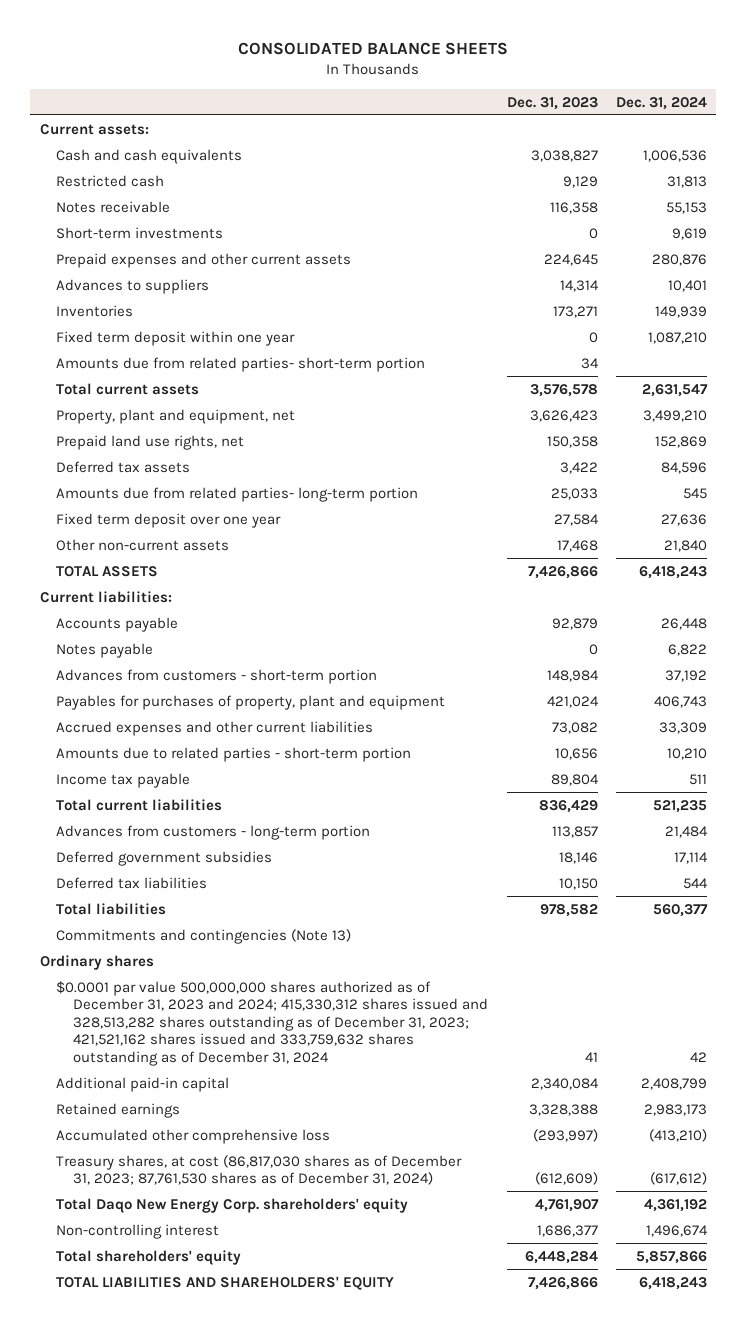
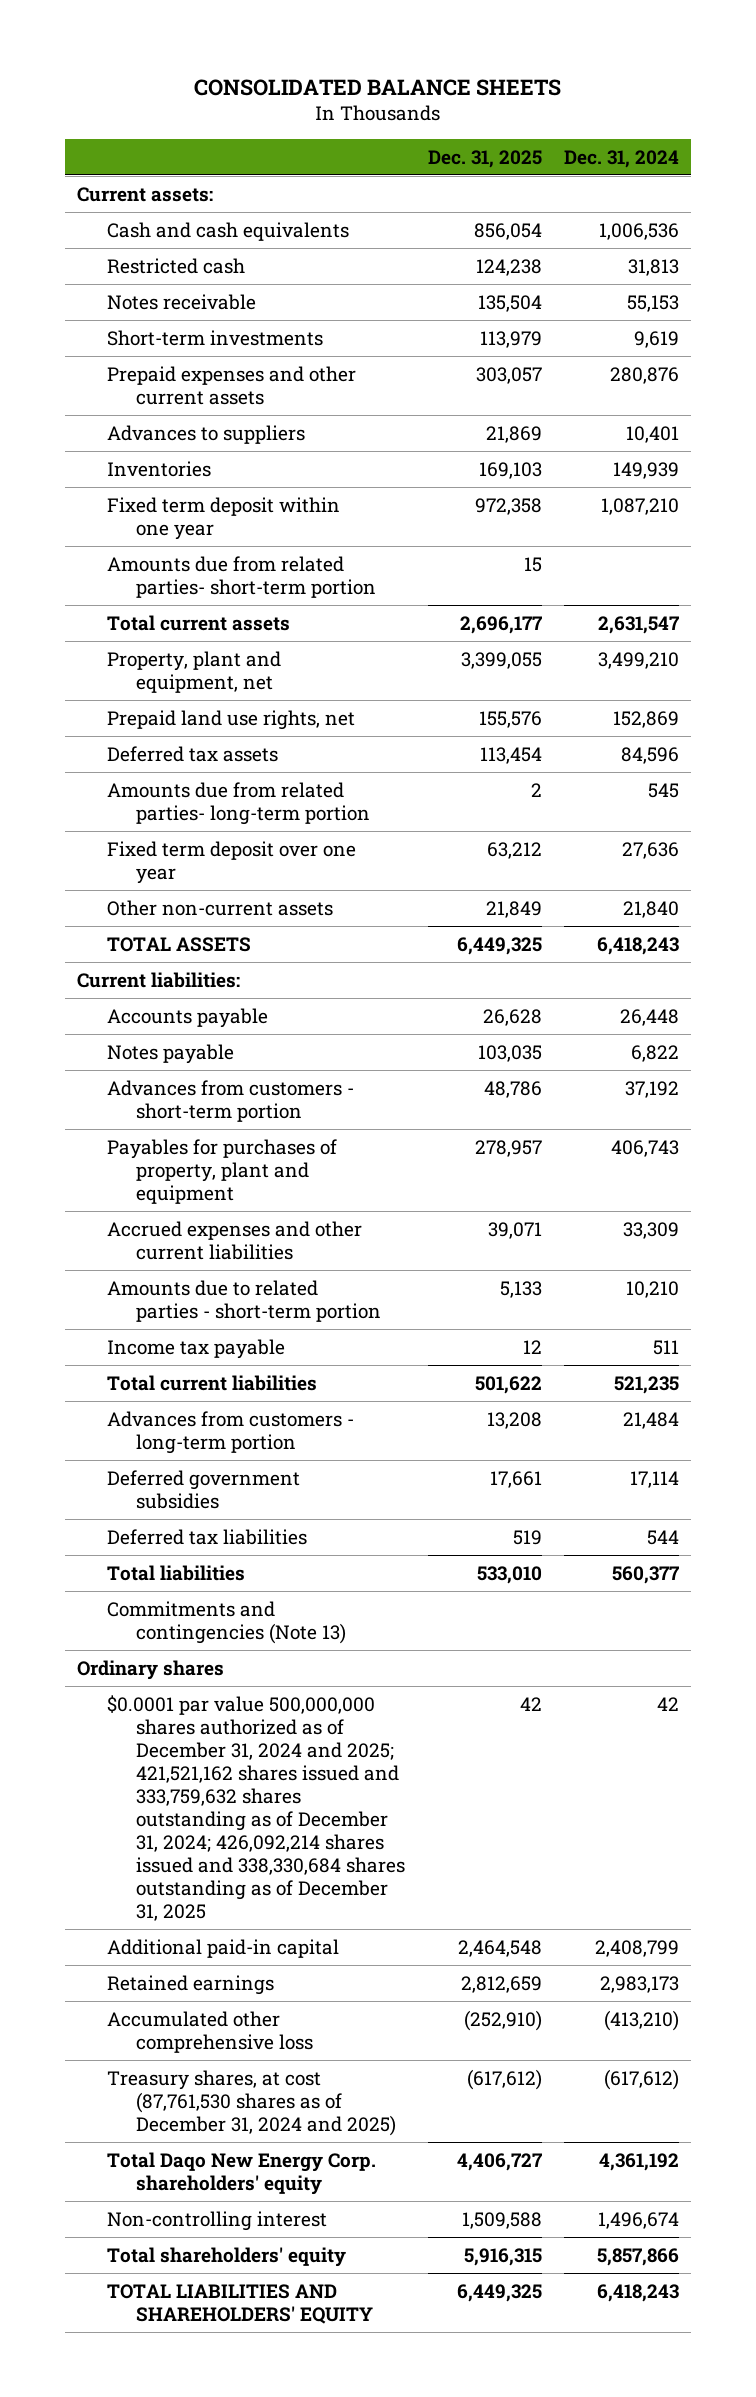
- | Dec. 31, 2023 | Dec. 31, 2024
+ | Dec. 31, 2025 | Dec. 31, 2024
- $0.0001 par value 500,000,000 shares authorized as of December 31, 2023 and 2024; 415,330,312 shares issued and 328,513,282 shares outstanding as of December 31, 2023; 421,521,162 shares issued and 333,759,632 shares outstanding as of December 31, 2024 | 41 | 42
+ $0.0001 par value 500,000,000 shares authorized as of December 31, 2024 and 2025; 421,521,162 shares issued and 333,759,632 shares outstanding as of December 31, 2024; 426,092,214 shares issued and 338,330,684 shares outstanding as of December 31, 2025 | 42 | 42
- Treasury shares, at cost (86,817,030 shares as of December 31, 2023; 87,761,530 shares as of December 31, 2024) | (612,609) | (617,612)
+ Treasury shares, at cost (87,761,530 shares as of December 31, 2024 and 2025) | (617,612) | (617,612)

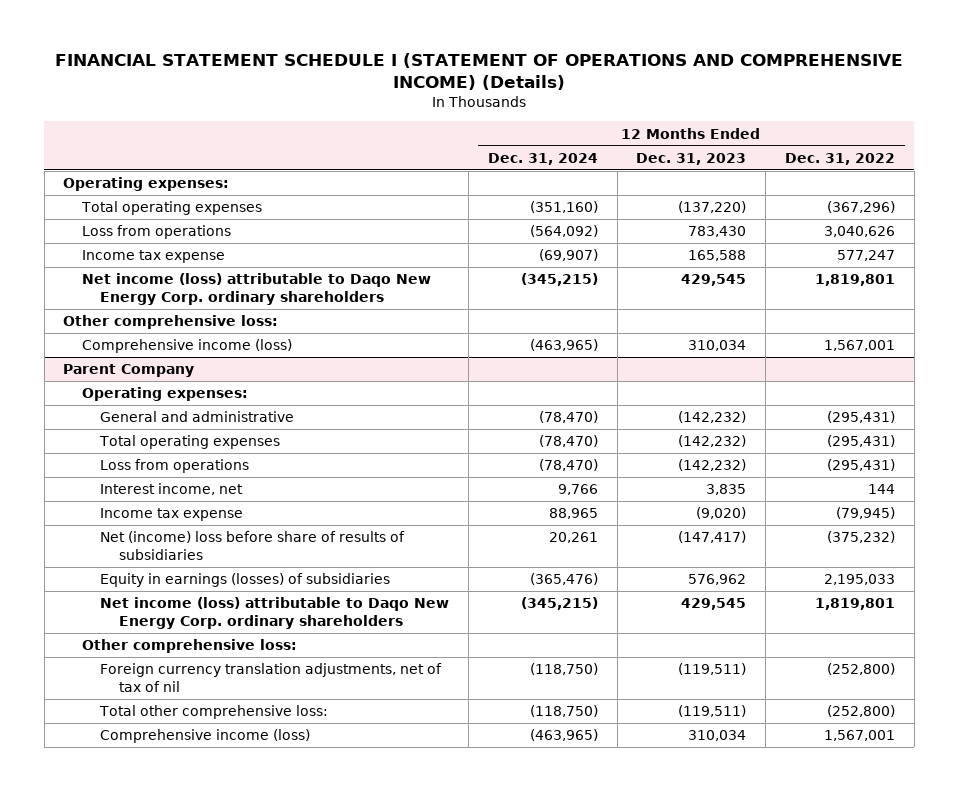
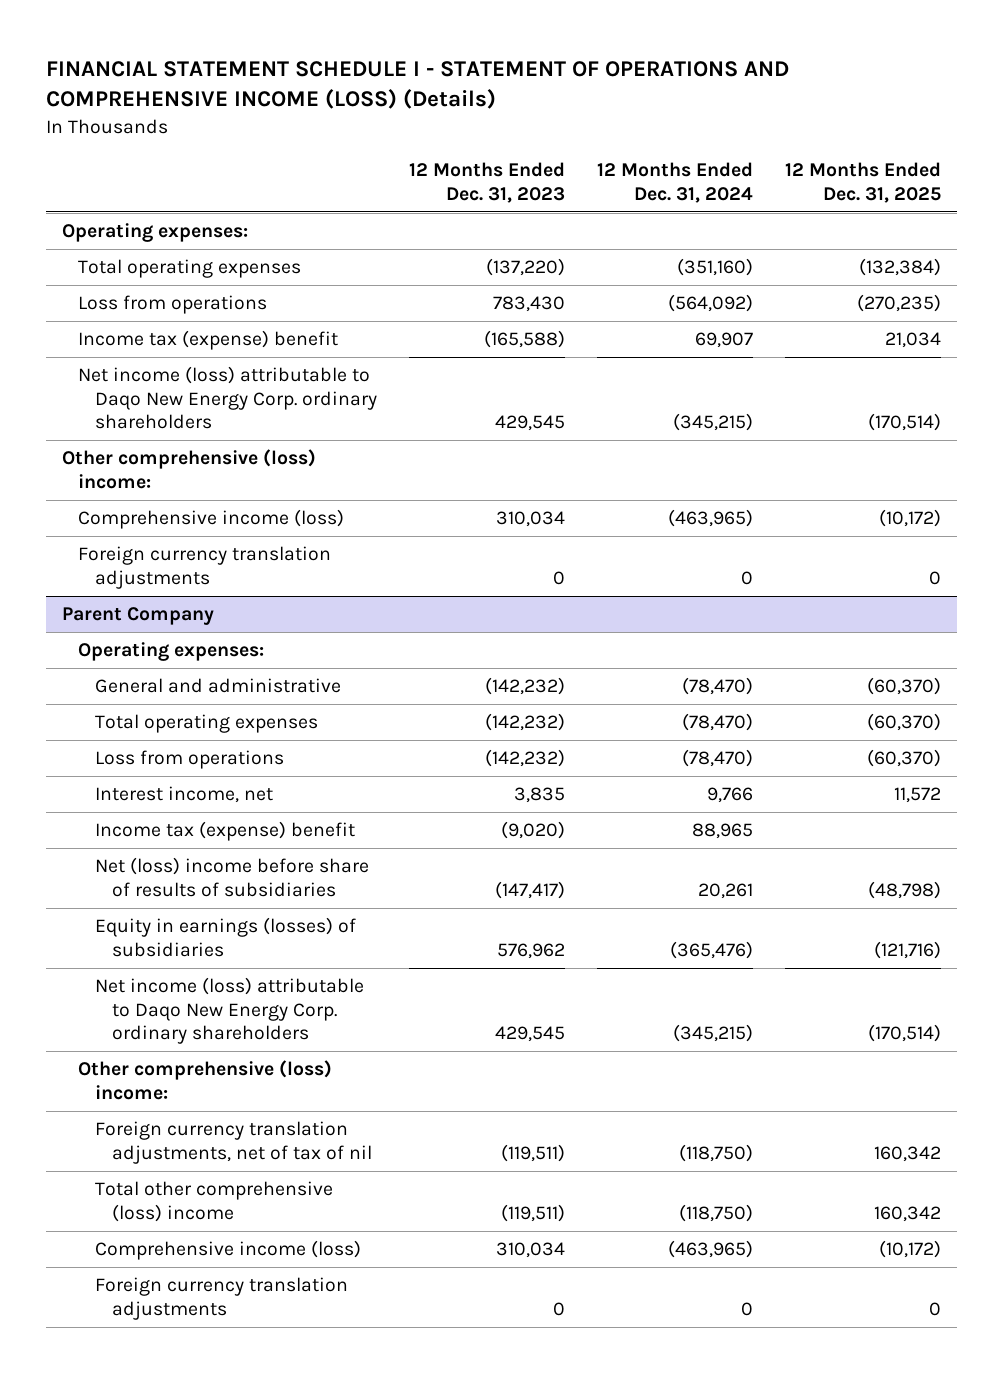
- FINANCIAL STATEMENT SCHEDULE I (STATEMENT OF OPERATIONS AND COMPREHENSIVE INCOME) (Details)
+ FINANCIAL STATEMENT SCHEDULE I - STATEMENT OF OPERATIONS AND COMPREHENSIVE INCOME (LOSS) (Details)
- | 12 Months Ended Dec. 31, 2024 | 12 Months Ended Dec. 31, 2023 | 12 Months Ended Dec. 31, 2022
+ | 12 Months Ended Dec. 31, 2023 | 12 Months Ended Dec. 31, 2024 | 12 Months Ended Dec. 31, 2025
- Income tax expense | (69,907) | 165,588 | 577,247
+ Income tax (expense) benefit | (165,588) | 69,907 | 21,034
- Other comprehensive loss:
+ Other comprehensive (loss) income:
+ Foreign currency translation adjustments | 0 | 0 | 0
@ Parent Company
- Income tax expense | 88,965 | (9,020) | (79,945)
- Net (income) loss before share of results of subsidiaries | 20,261 | (147,417) | (375,232)
+ Income tax (expense) benefit | (9,020) | 88,965 |
+ Net (loss) income before share of results of subsidiaries | (147,417) | 20,261 | (48,798)
- Other comprehensive loss:
+ Other comprehensive (loss) income:
- Total other comprehensive loss: | (118,750) | (119,511) | (252,800)
+ Total other comprehensive (loss) income | (119,511) | (118,750) | 160,342
+ Foreign currency translation adjustments | 0 | 0 | 0

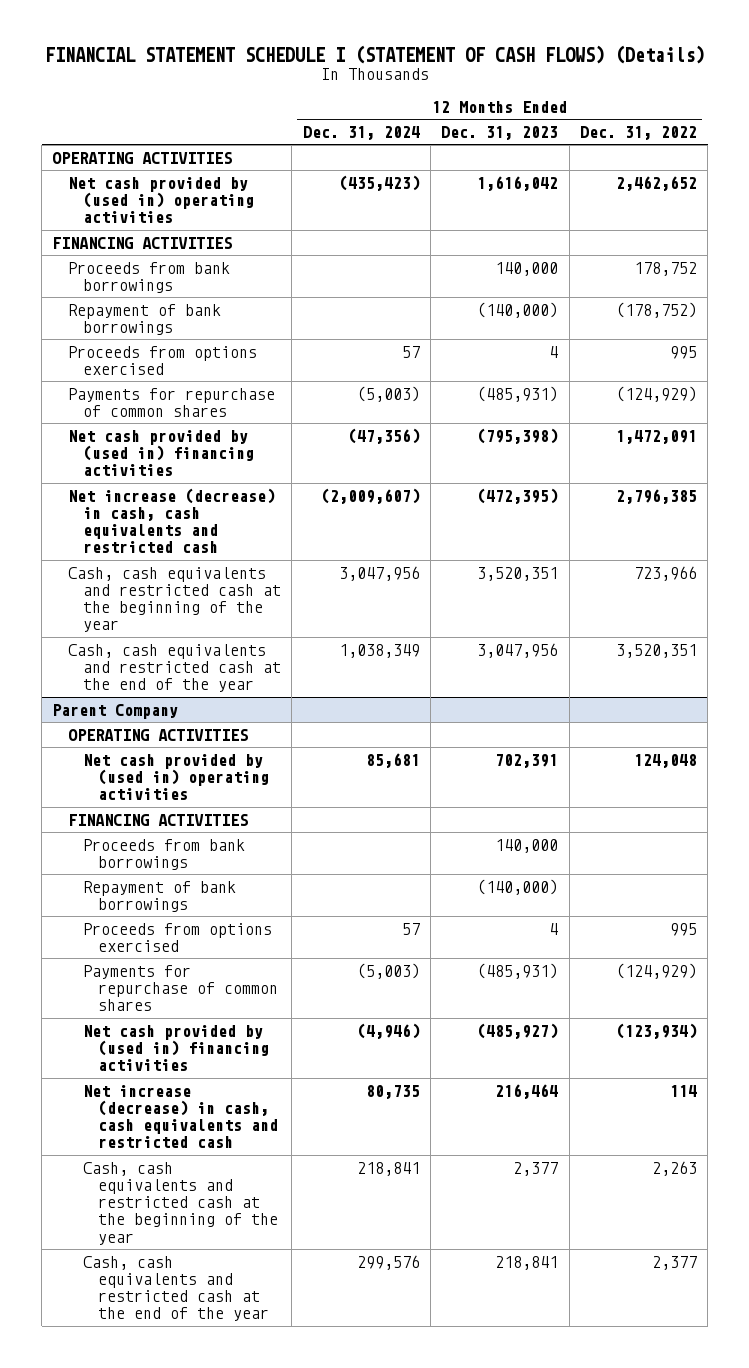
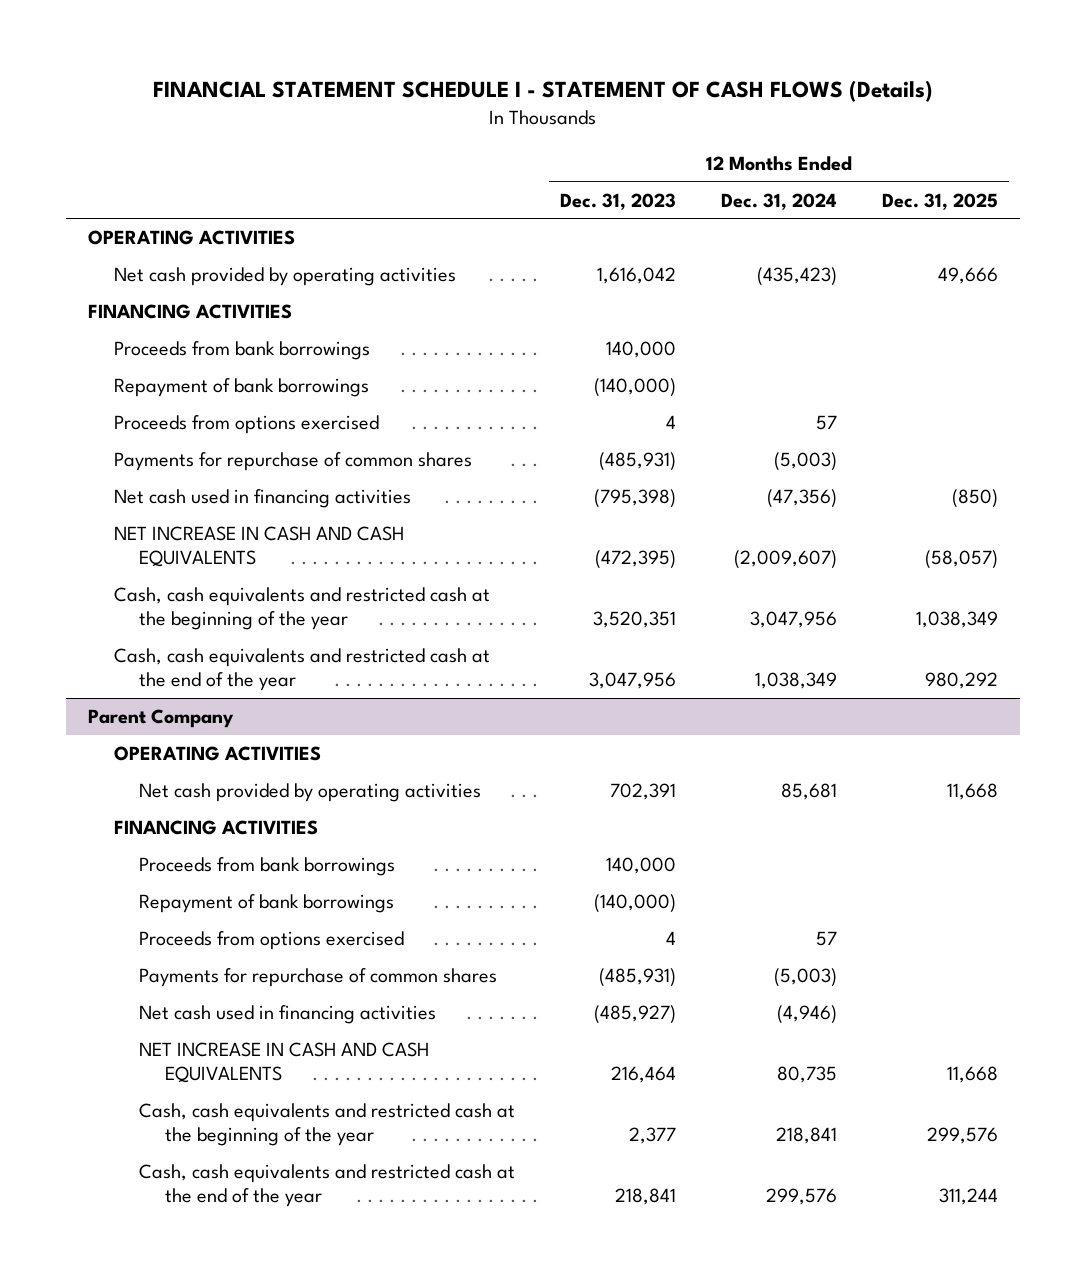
- FINANCIAL STATEMENT SCHEDULE I (STATEMENT OF CASH FLOWS) (Details)
+ FINANCIAL STATEMENT SCHEDULE I - STATEMENT OF CASH FLOWS (Details)
- | 12 Months Ended Dec. 31, 2024 | 12 Months Ended Dec. 31, 2023 | 12 Months Ended Dec. 31, 2022
+ | 12 Months Ended Dec. 31, 2023 | 12 Months Ended Dec. 31, 2024 | 12 Months Ended Dec. 31, 2025
- Net cash provided by (used in) operating activities | (435,423) | 1,616,042 | 2,462,652
+ Net cash provided by operating activities | 1,616,042 | (435,423) | 49,666
- Net cash provided by (used in) financing activities | (47,356) | (795,398) | 1,472,091
- Net increase (decrease) in cash, cash equivalents and restricted cash | (2,009,607) | (472,395) | 2,796,385
+ Net cash used in financing activities | (795,398) | (47,356) | (850)
+ NET INCREASE IN CASH AND CASH EQUIVALENTS | (472,395) | (2,009,607) | (58,057)
@ Parent Company
- Net cash provided by (used in) operating activities | 85,681 | 702,391 | 124,048
+ Net cash provided by operating activities | 702,391 | 85,681 | 11,668
- Net cash provided by (used in) financing activities | (4,946) | (485,927) | (123,934)
- Net increase (decrease) in cash, cash equivalents and restricted cash | 80,735 | 216,464 | 114
+ Net cash used in financing activities | (485,927) | (4,946) |
+ NET INCREASE IN CASH AND CASH EQUIVALENTS | 216,464 | 80,735 | 11,668

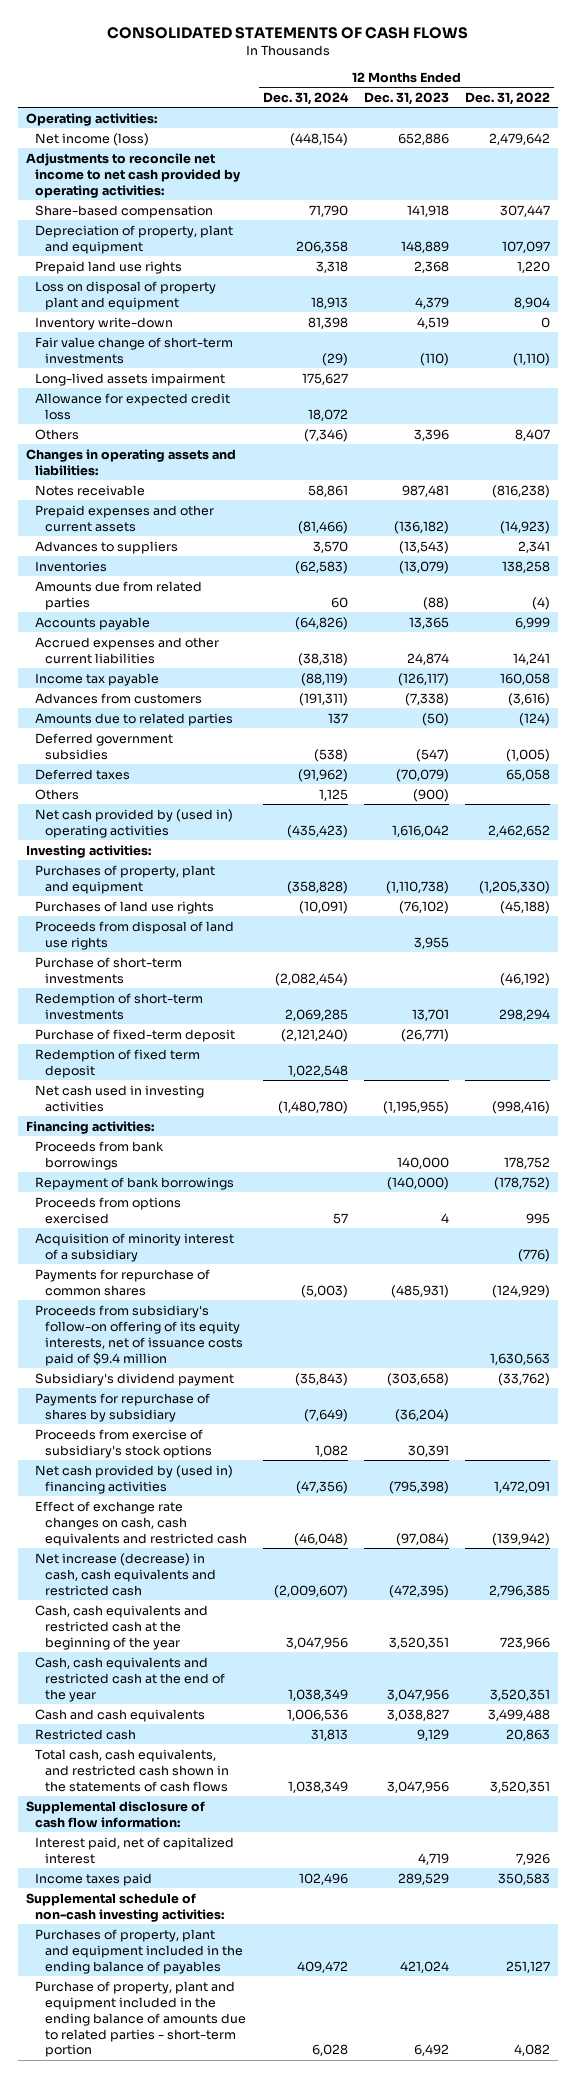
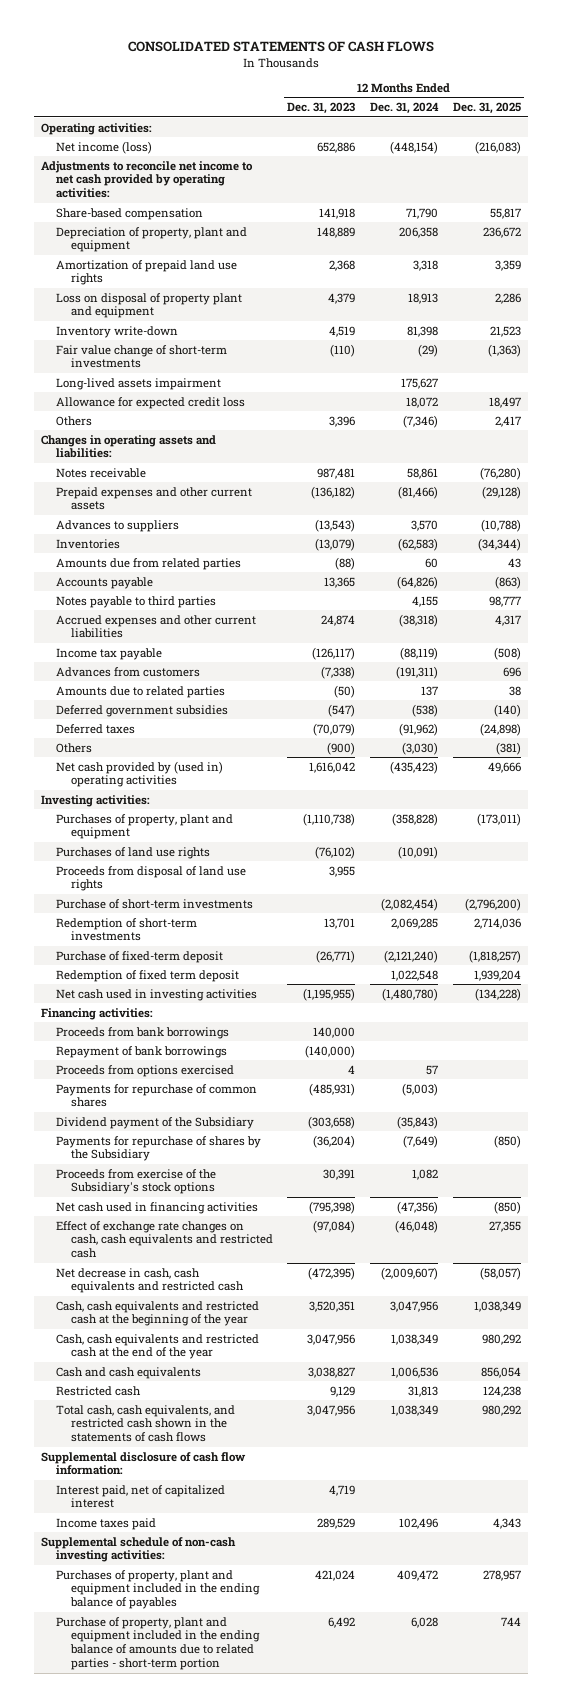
- | 12 Months Ended Dec. 31, 2024 | 12 Months Ended Dec. 31, 2023 | 12 Months Ended Dec. 31, 2022
+ | 12 Months Ended Dec. 31, 2023 | 12 Months Ended Dec. 31, 2024 | 12 Months Ended Dec. 31, 2025
- Prepaid land use rights | 3,318 | 2,368 | 1,220
+ Amortization of prepaid land use rights | 2,368 | 3,318 | 3,359
+ Notes payable to third parties | | 4,155 | 98,777
- Others | 1,125 | (900) |
+ Others | (900) | (3,030) | (381)
- Acquisition of minority interest of a subsidiary | | | (776)
- Proceeds from subsidiary's follow-on offering of its equity interests, net of issuance costs paid of $9.4 million | | | 1,630,563
- Subsidiary's dividend payment | (35,843) | (303,658) | (33,762)
- Payments for repurchase of shares by subsidiary | (7,649) | (36,204) |
- Proceeds from exercise of subsidiary's stock options | 1,082 | 30,391 |
- Net cash provided by (used in) financing activities | (47,356) | (795,398) | 1,472,091
+ Dividend payment of the Subsidiary | (303,658) | (35,843) |
+ Payments for repurchase of shares by the Subsidiary | (36,204) | (7,649) | (850)
+ Proceeds from exercise of the Subsidiary's stock options | 30,391 | 1,082 |
+ Net cash used in financing activities | (795,398) | (47,356) | (850)
- Net increase (decrease) in cash, cash equivalents and restricted cash | (2,009,607) | (472,395) | 2,796,385
+ Net decrease in cash, cash equivalents and restricted cash | (472,395) | (2,009,607) | (58,057)

